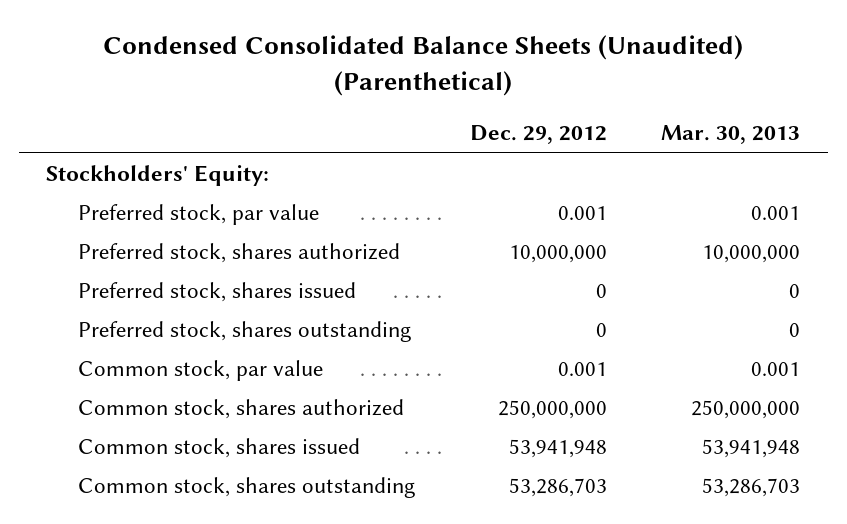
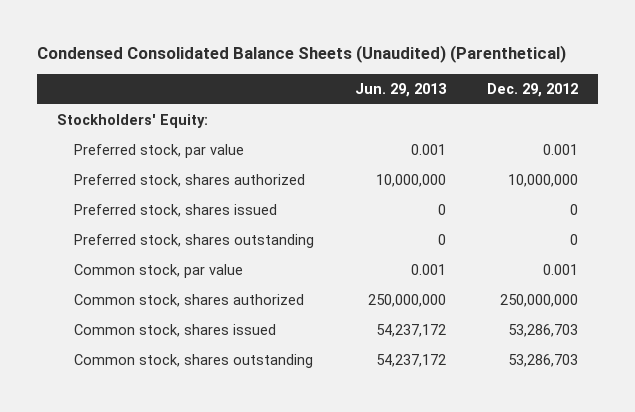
- | Dec. 29, 2012 | Mar. 30, 2013
+ | Jun. 29, 2013 | Dec. 29, 2012
- Common stock, shares issued | 53,941,948 | 53,941,948
+ Common stock, shares issued | 54,237,172 | 53,286,703

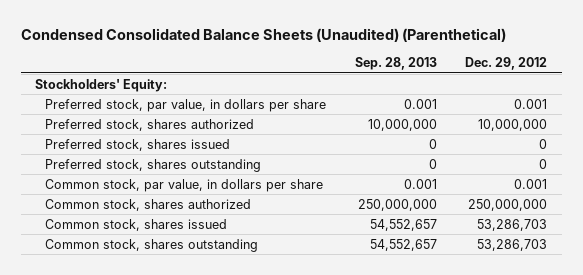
- | Jun. 29, 2013 | Dec. 29, 2012
+ | Sep. 28, 2013 | Dec. 29, 2012
- Preferred stock, par value | 0.001 | 0.001
+ Preferred stock, par value, in dollars per share | 0.001 | 0.001
- Common stock, par value | 0.001 | 0.001
+ Common stock, par value, in dollars per share | 0.001 | 0.001

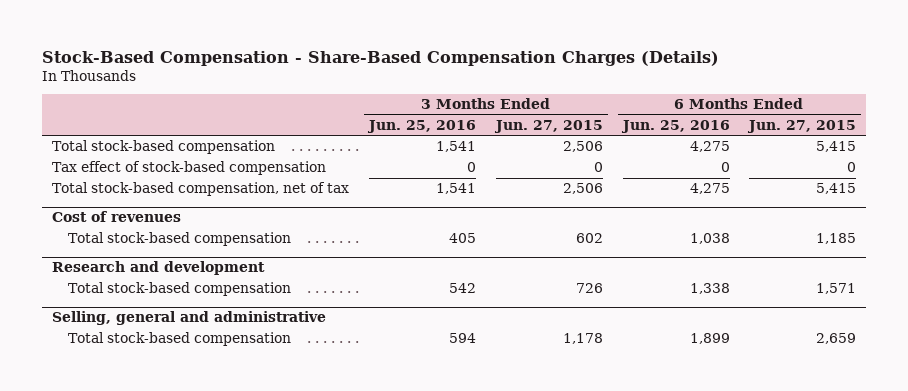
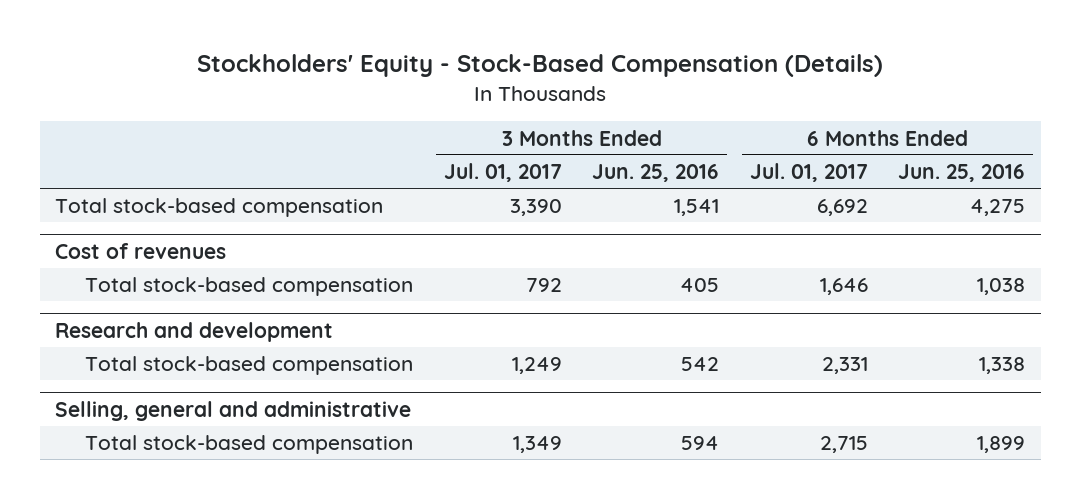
- Stock-Based Compensation - Share-Based Compensation Charges (Details)
+ Stockholders' Equity - Stock-Based Compensation (Details)
- | 3 Months Ended Jun. 25, 2016 | 3 Months Ended Jun. 27, 2015 | 6 Months Ended Jun. 25, 2016 | 6 Months Ended Jun. 27, 2015
+ | 3 Months Ended Jul. 01, 2017 | 3 Months Ended Jun. 25, 2016 | 6 Months Ended Jul. 01, 2017 | 6 Months Ended Jun. 25, 2016
- Tax effect of stock-based compensation | 0 | 0 | 0 | 0
- Total stock-based compensation, net of tax | 1,541 | 2,506 | 4,275 | 5,415

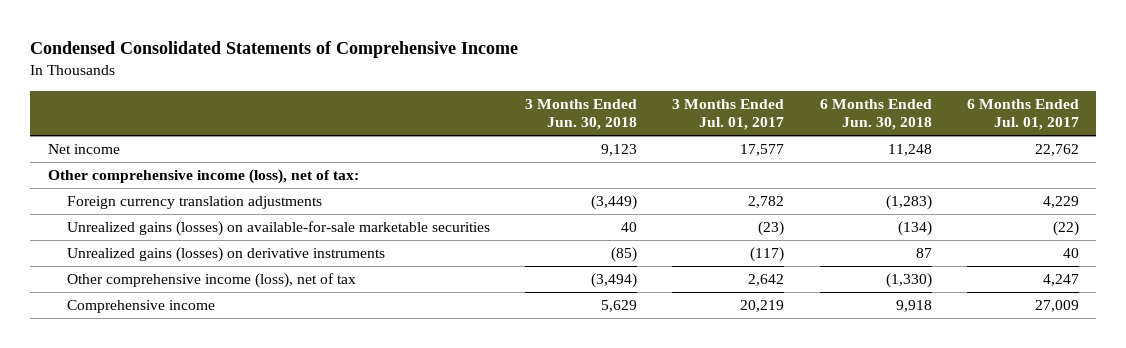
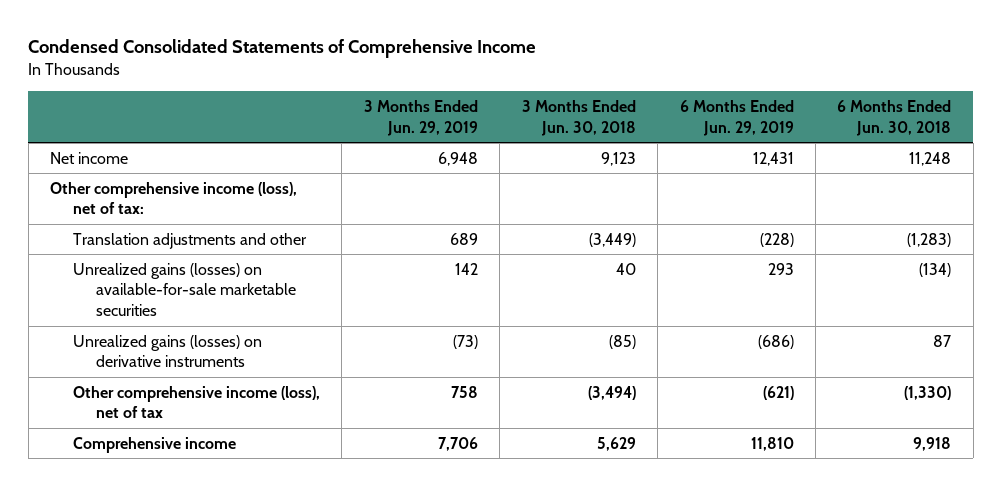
- | 3 Months Ended Jun. 30, 2018 | 3 Months Ended Jul. 01, 2017 | 6 Months Ended Jun. 30, 2018 | 6 Months Ended Jul. 01, 2017
+ | 3 Months Ended Jun. 29, 2019 | 3 Months Ended Jun. 30, 2018 | 6 Months Ended Jun. 29, 2019 | 6 Months Ended Jun. 30, 2018
- Foreign currency translation adjustments | (3,449) | 2,782 | (1,283) | 4,229
+ Translation adjustments and other | 689 | (3,449) | (228) | (1,283)

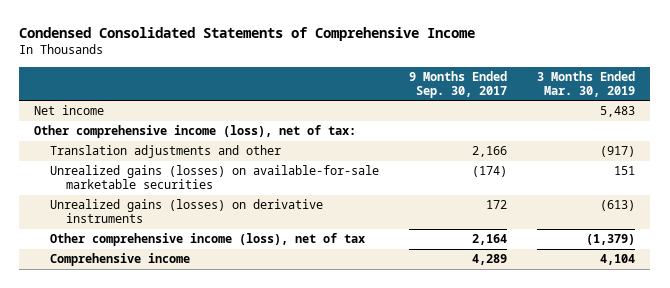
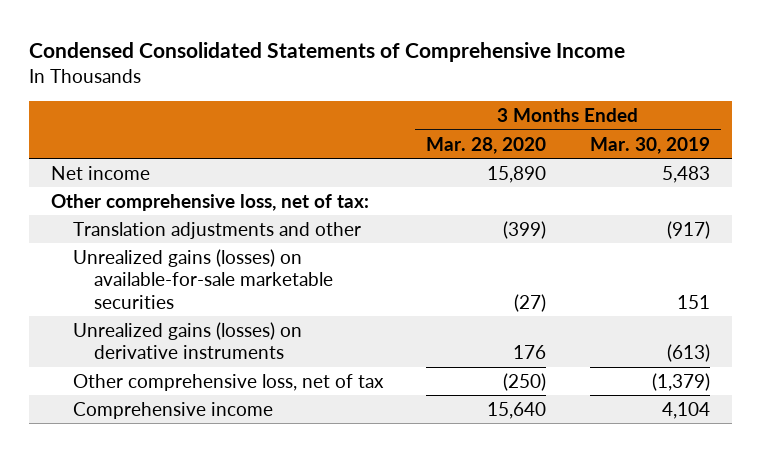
- | 9 Months Ended Sep. 30, 2017 | 3 Months Ended Mar. 30, 2019
+ | 3 Months Ended Mar. 28, 2020 | 3 Months Ended Mar. 30, 2019
- Other comprehensive income (loss), net of tax:
+ Other comprehensive loss, net of tax:
- Other comprehensive income (loss), net of tax | 2,164 | (1,379)
+ Other comprehensive loss, net of tax | (250) | (1,379)

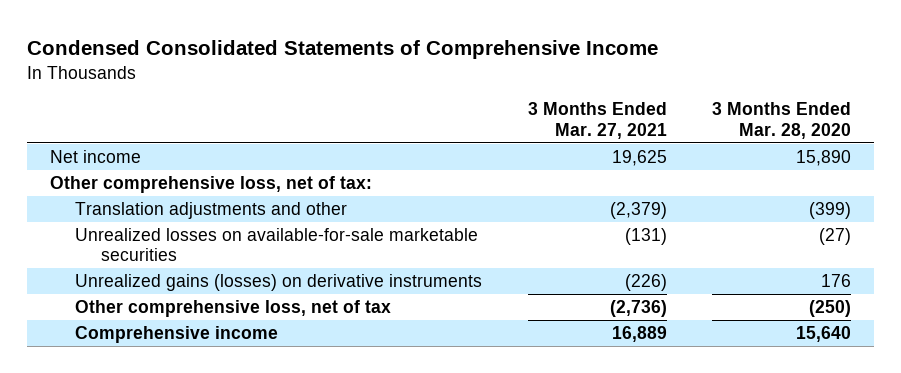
- | 3 Months Ended Mar. 28, 2020 | 3 Months Ended Mar. 30, 2019
+ | 3 Months Ended Mar. 27, 2021 | 3 Months Ended Mar. 28, 2020
- Unrealized gains (losses) on available-for-sale marketable securities | (27) | 151
+ Unrealized losses on available-for-sale marketable securities | (131) | (27)

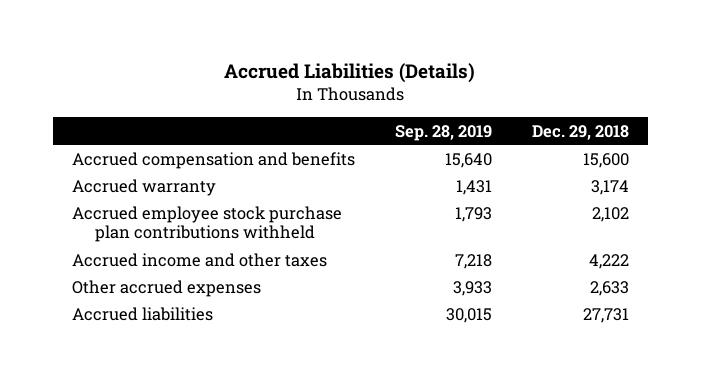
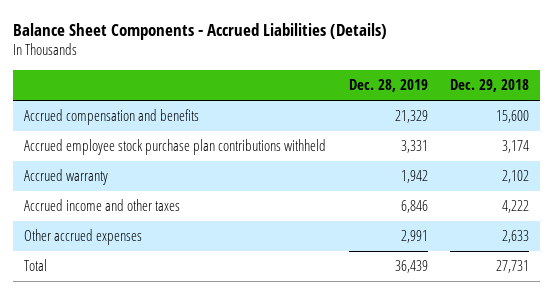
- Accrued Liabilities (Details)
+ Balance Sheet Components - Accrued Liabilities (Details)
- | Sep. 28, 2019 | Dec. 29, 2018
+ | Dec. 28, 2019 | Dec. 29, 2018
- Accrued warranty | 1,431 | 3,174
- Accrued employee stock purchase plan contributions withheld | 1,793 | 2,102
+ Accrued employee stock purchase plan contributions withheld | 3,331 | 3,174
+ Accrued warranty | 1,942 | 2,102
- Accrued liabilities | 30,015 | 27,731
+ Total | 36,439 | 27,731

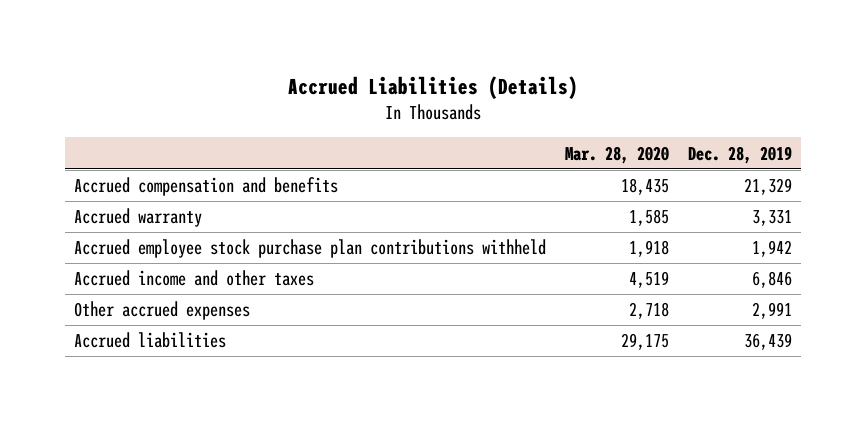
- Balance Sheet Components - Accrued Liabilities (Details)
+ Accrued Liabilities (Details)
- | Dec. 28, 2019 | Dec. 29, 2018
+ | Mar. 28, 2020 | Dec. 28, 2019
- Accrued employee stock purchase plan contributions withheld | 3,331 | 3,174
- Accrued warranty | 1,942 | 2,102
+ Accrued warranty | 1,585 | 3,331
+ Accrued employee stock purchase plan contributions withheld | 1,918 | 1,942
- Total | 36,439 | 27,731
+ Accrued liabilities | 29,175 | 36,439

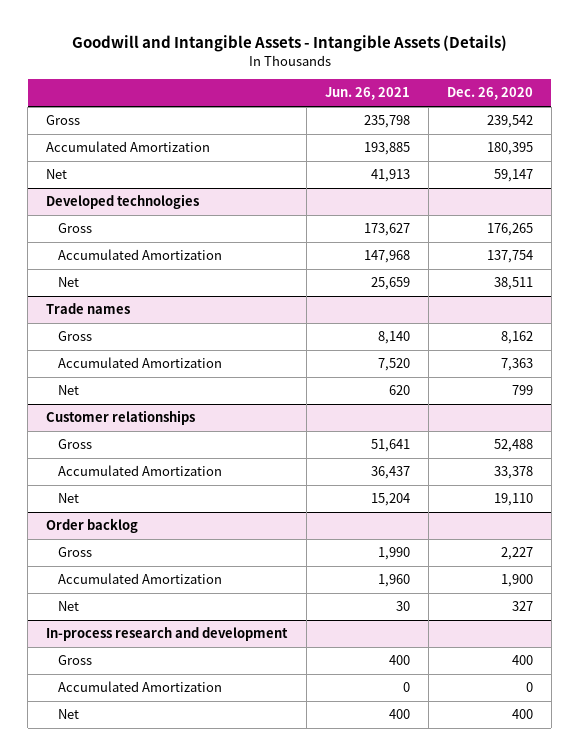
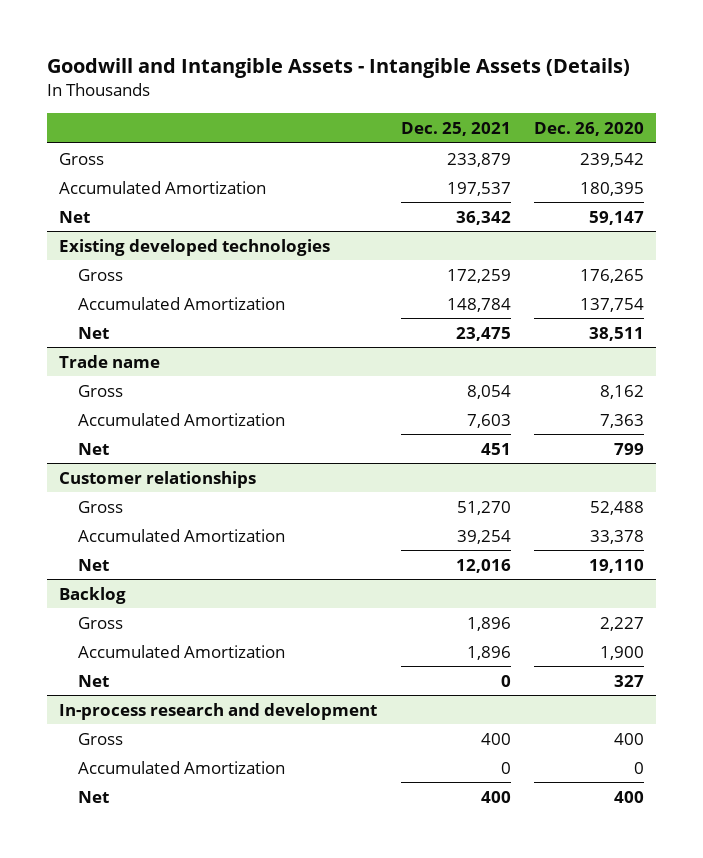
- | Jun. 26, 2021 | Dec. 26, 2020
+ | Dec. 25, 2021 | Dec. 26, 2020
- Developed technologies
+ Existing developed technologies
- Trade names
+ Trade name
- Order backlog
+ Backlog

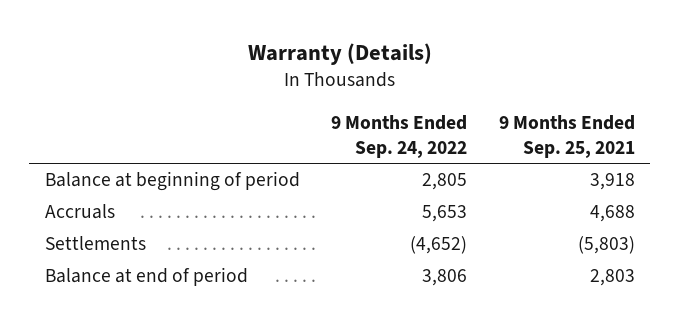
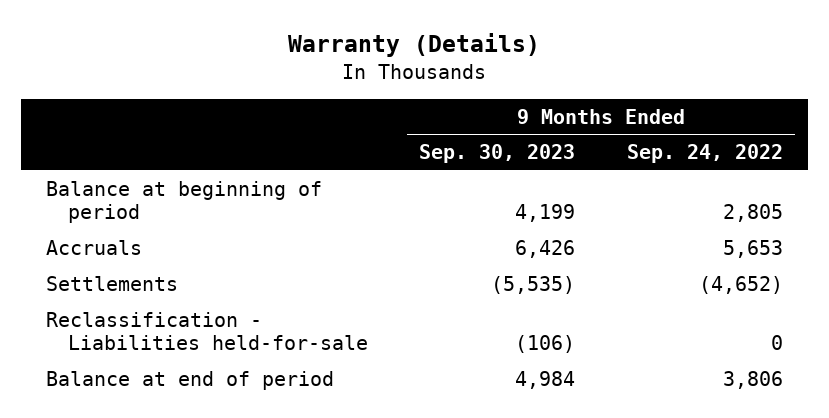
- | 9 Months Ended Sep. 24, 2022 | 9 Months Ended Sep. 25, 2021
+ | 9 Months Ended Sep. 30, 2023 | 9 Months Ended Sep. 24, 2022
+ Reclassification - Liabilities held-for-sale | (106) | 0

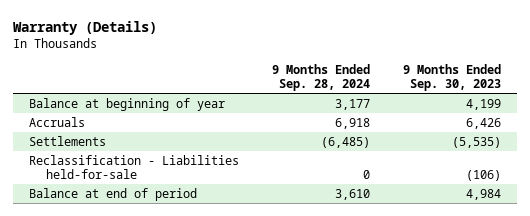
- | 9 Months Ended Sep. 30, 2023 | 9 Months Ended Sep. 24, 2022
+ | 9 Months Ended Sep. 28, 2024 | 9 Months Ended Sep. 30, 2023
- Balance at beginning of period | 4,199 | 2,805
+ Balance at beginning of year | 3,177 | 4,199

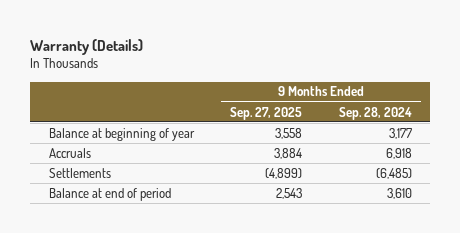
- | 9 Months Ended Sep. 28, 2024 | 9 Months Ended Sep. 30, 2023
+ | 9 Months Ended Sep. 27, 2025 | 9 Months Ended Sep. 28, 2024
- Reclassification - Liabilities held-for-sale | 0 | (106)

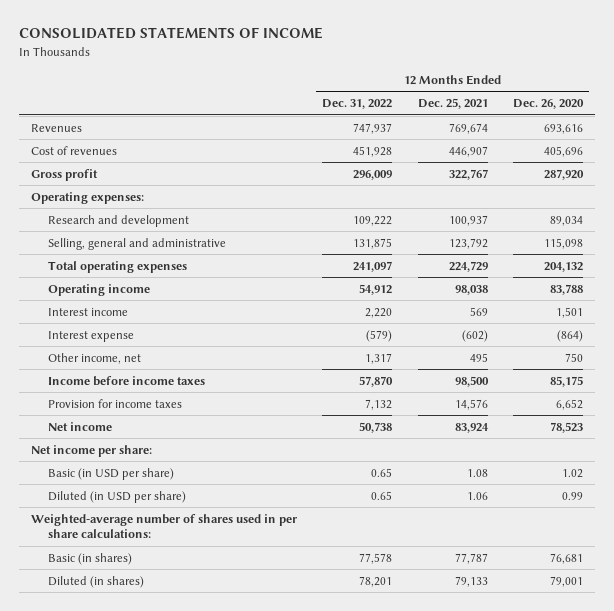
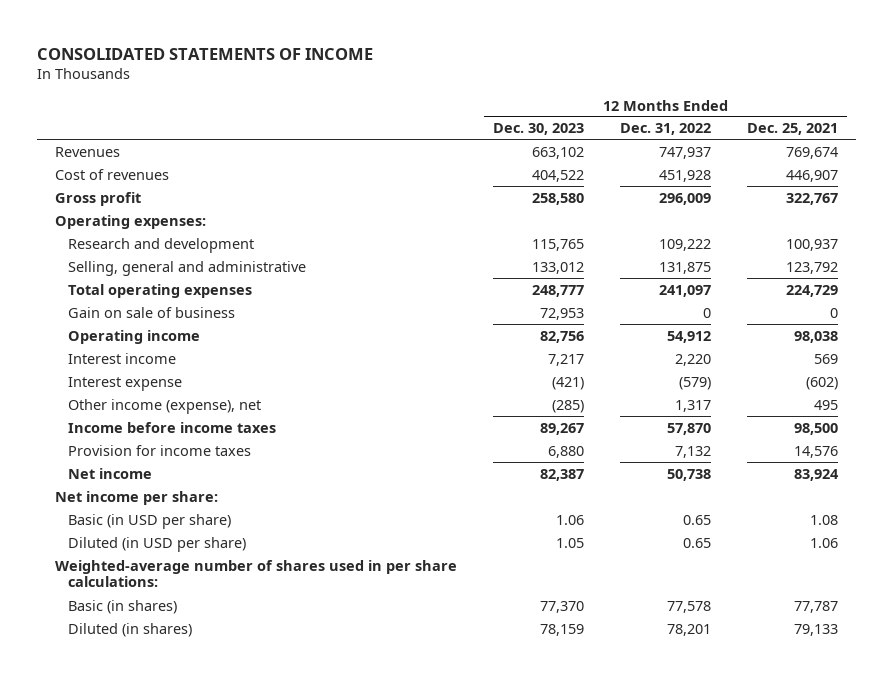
- | 12 Months Ended Dec. 31, 2022 | 12 Months Ended Dec. 25, 2021 | 12 Months Ended Dec. 26, 2020
+ | 12 Months Ended Dec. 30, 2023 | 12 Months Ended Dec. 31, 2022 | 12 Months Ended Dec. 25, 2021
+ Gain on sale of business | 72,953 | 0 | 0
- Other income, net | 1,317 | 495 | 750
+ Other income (expense), net | (285) | 1,317 | 495

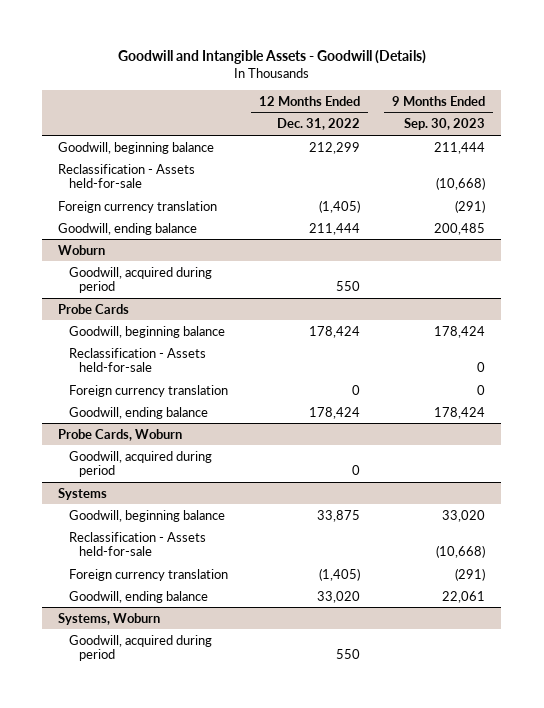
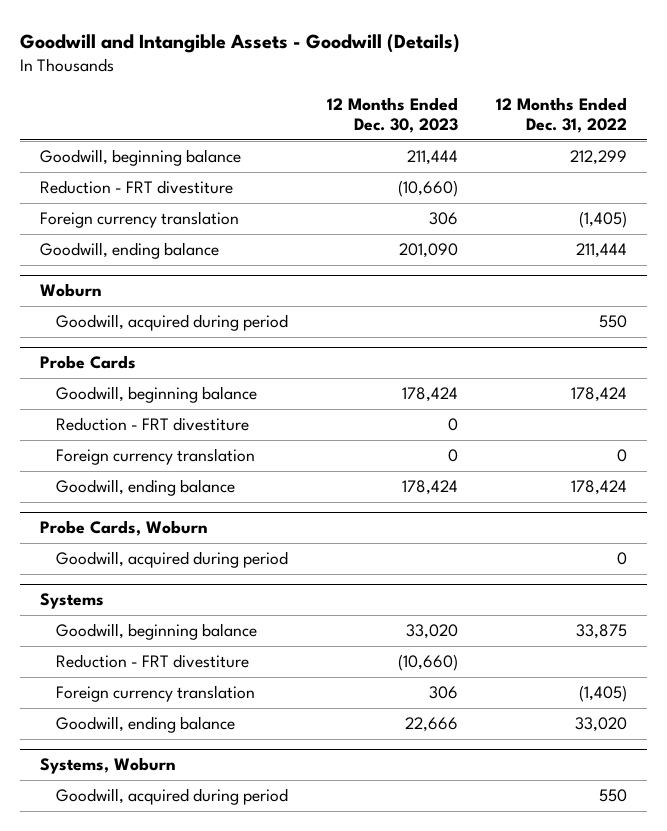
- | 12 Months Ended Dec. 31, 2022 | 9 Months Ended Sep. 30, 2023
+ | 12 Months Ended Dec. 30, 2023 | 12 Months Ended Dec. 31, 2022
- Reclassification - Assets held-for-sale | | (10,668)
+ Reduction - FRT divestiture | (10,660) |
@ Probe Cards
- Reclassification - Assets held-for-sale | | 0
+ Reduction - FRT divestiture | 0 |
@ Systems
- Reclassification - Assets held-for-sale | | (10,668)
+ Reduction - FRT divestiture | (10,660) |

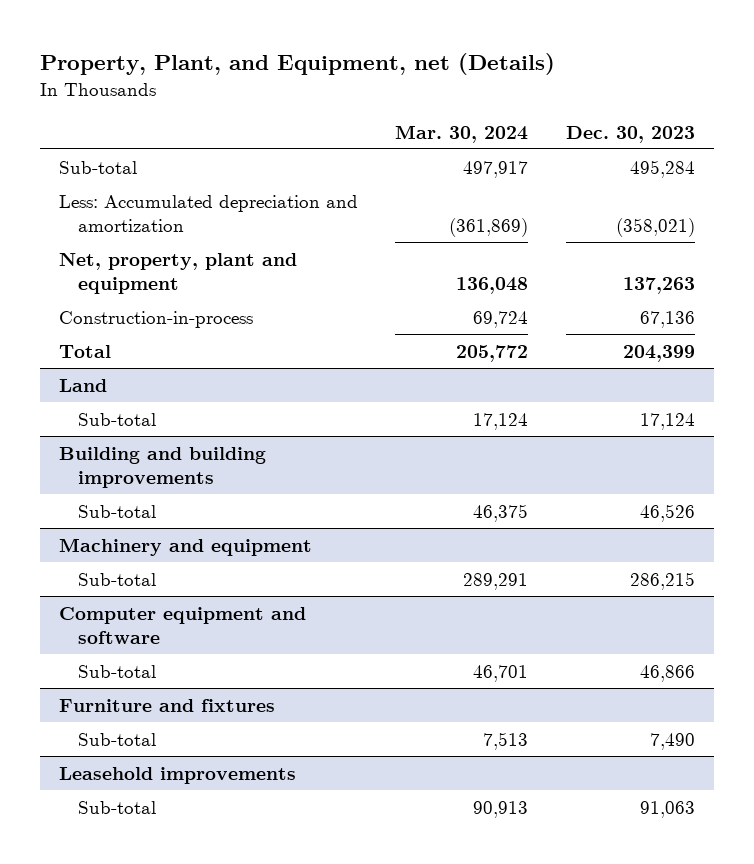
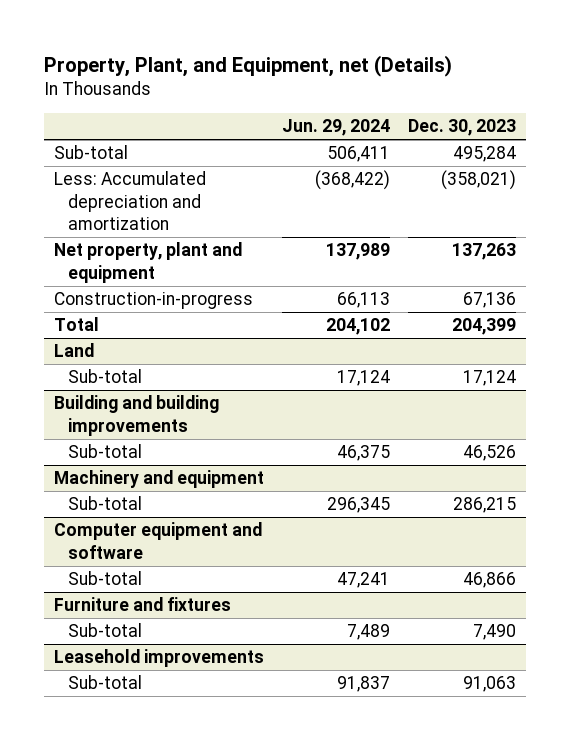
- | Mar. 30, 2024 | Dec. 30, 2023
+ | Jun. 29, 2024 | Dec. 30, 2023
- Net, property, plant and equipment | 136,048 | 137,263
- Construction-in-process | 69,724 | 67,136
+ Net property, plant and equipment | 137,989 | 137,263
+ Construction-in-progress | 66,113 | 67,136

